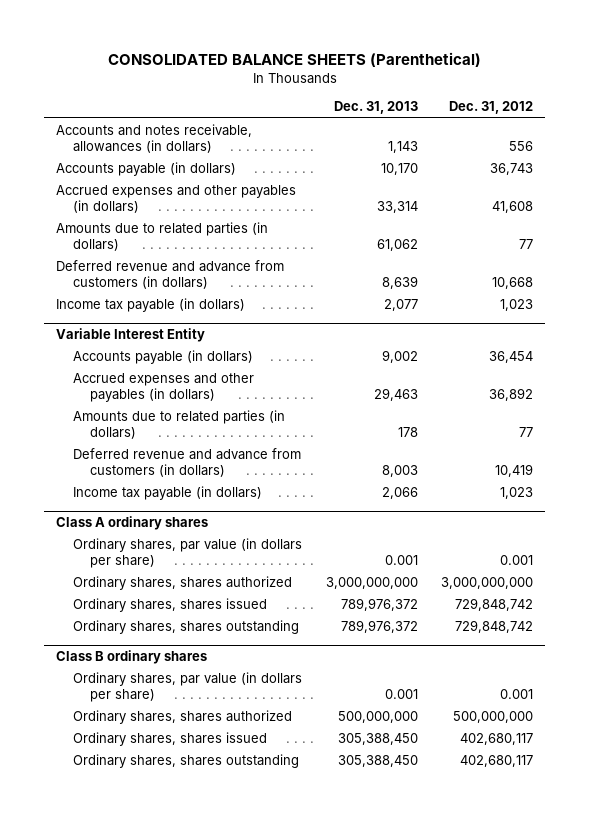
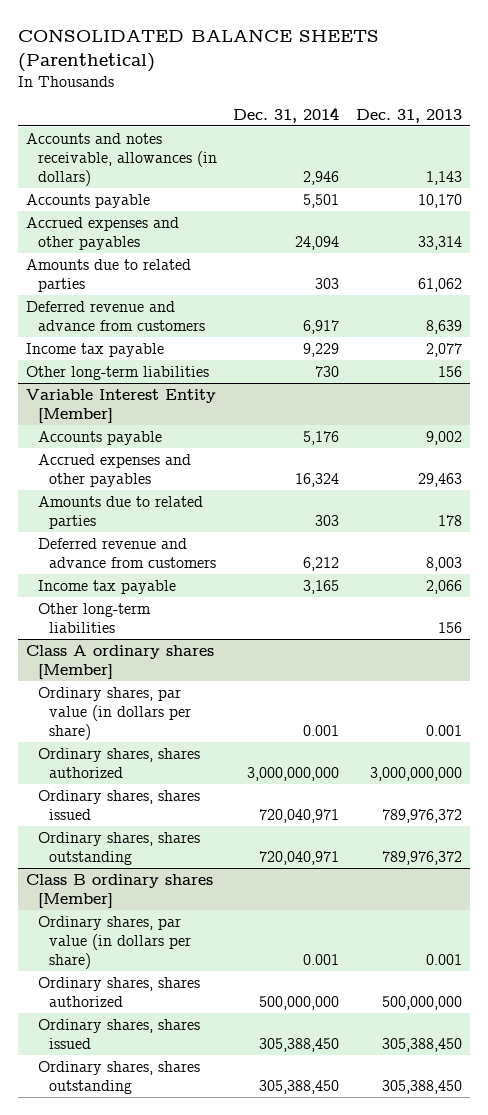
- | Dec. 31, 2013 | Dec. 31, 2012
+ | Dec. 31, 2014 | Dec. 31, 2013
- Accounts payable (in dollars) | 10,170 | 36,743
- Accrued expenses and other payables (in dollars) | 33,314 | 41,608
- Amounts due to related parties (in dollars) | 61,062 | 77
- Deferred revenue and advance from customers (in dollars) | 8,639 | 10,668
- Income tax payable (in dollars) | 2,077 | 1,023
- Variable Interest Entity
- Accounts payable (in dollars) | 9,002 | 36,454
- Accrued expenses and other payables (in dollars) | 29,463 | 36,892
- Amounts due to related parties (in dollars) | 178 | 77
- Deferred revenue and advance from customers (in dollars) | 8,003 | 10,419
- Income tax payable (in dollars) | 2,066 | 1,023
- Class A ordinary shares
+ Accounts payable | 5,501 | 10,170
+ Accrued expenses and other payables | 24,094 | 33,314
+ Amounts due to related parties | 303 | 61,062
+ Deferred revenue and advance from customers | 6,917 | 8,639
+ Income tax payable | 9,229 | 2,077
+ Other long-term liabilities | 730 | 156
+ Variable Interest Entity [Member]
+ Accounts payable | 5,176 | 9,002
+ Accrued expenses and other payables | 16,324 | 29,463
+ Amounts due to related parties | 303 | 178
+ Deferred revenue and advance from customers | 6,212 | 8,003
+ Income tax payable | 3,165 | 2,066
+ Other long-term liabilities | | 156
+ Class A ordinary shares [Member]
- Class B ordinary shares
+ Class B ordinary shares [Member]

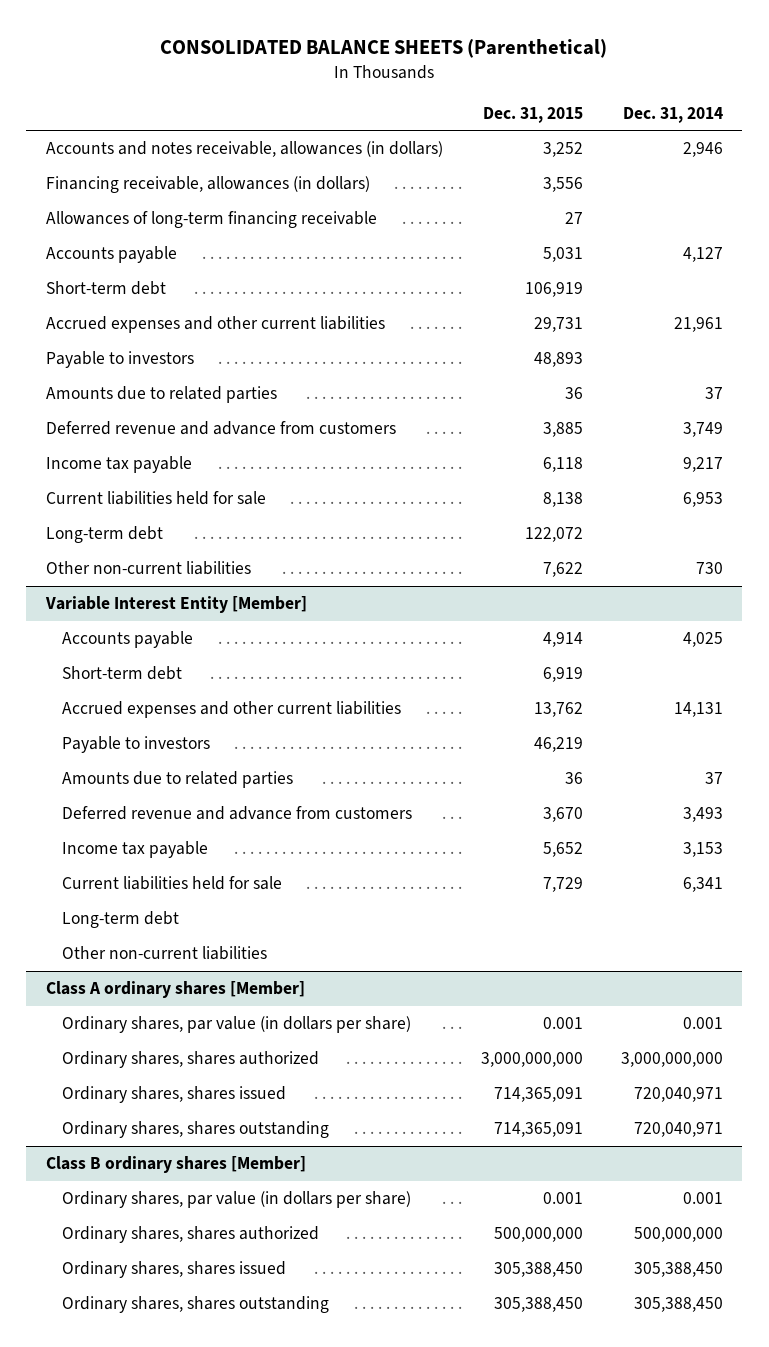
- | Dec. 31, 2014 | Dec. 31, 2013
+ | Dec. 31, 2015 | Dec. 31, 2014
- Accounts payable | 5,501 | 10,170
- Accrued expenses and other payables | 24,094 | 33,314
- Amounts due to related parties | 303 | 61,062
- Deferred revenue and advance from customers | 6,917 | 8,639
- Income tax payable | 9,229 | 2,077
- Other long-term liabilities | 730 | 156
+ Financing receivable, allowances (in dollars) | 3,556 |
+ Allowances of long-term financing receivable | 27 |
+ Accounts payable | 5,031 | 4,127
+ Short-term debt | 106,919 |
+ Accrued expenses and other current liabilities | 29,731 | 21,961
+ Payable to investors | 48,893 |
+ Amounts due to related parties | 36 | 37
+ Deferred revenue and advance from customers | 3,885 | 3,749
+ Income tax payable | 6,118 | 9,217
+ Current liabilities held for sale | 8,138 | 6,953
+ Long-term debt | 122,072 |
+ Other non-current liabilities | 7,622 | 730
@ Variable Interest Entity [Member]
- Accounts payable | 5,176 | 9,002
- Accrued expenses and other payables | 16,324 | 29,463
- Amounts due to related parties | 303 | 178
- Deferred revenue and advance from customers | 6,212 | 8,003
- Income tax payable | 3,165 | 2,066
- Other long-term liabilities | | 156
+ Accounts payable | 4,914 | 4,025
+ Short-term debt | 6,919 |
+ Accrued expenses and other current liabilities | 13,762 | 14,131
+ Payable to investors | 46,219 |
+ Amounts due to related parties | 36 | 37
+ Deferred revenue and advance from customers | 3,670 | 3,493
+ Income tax payable | 5,652 | 3,153
+ Current liabilities held for sale | 7,729 | 6,341
+ Long-term debt
+ Other non-current liabilities

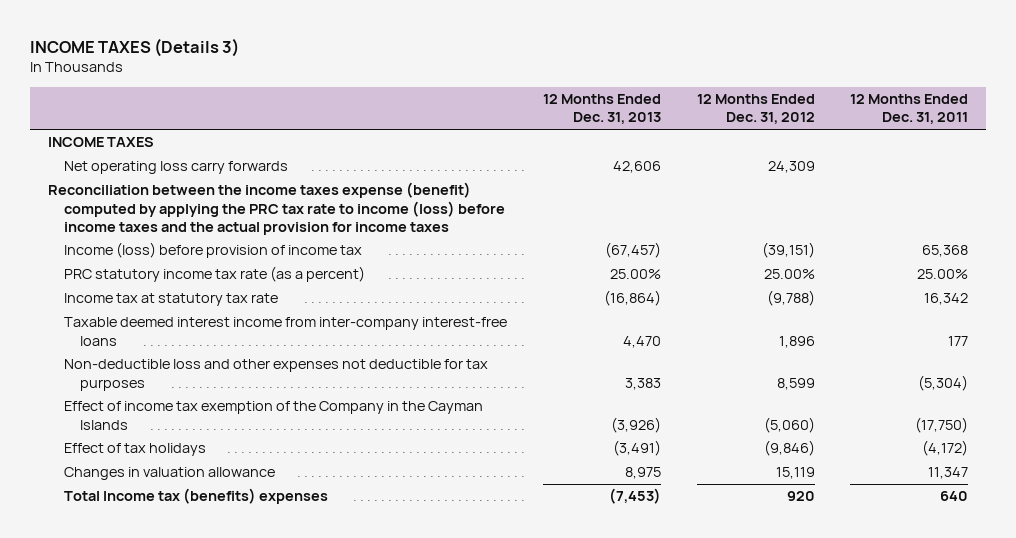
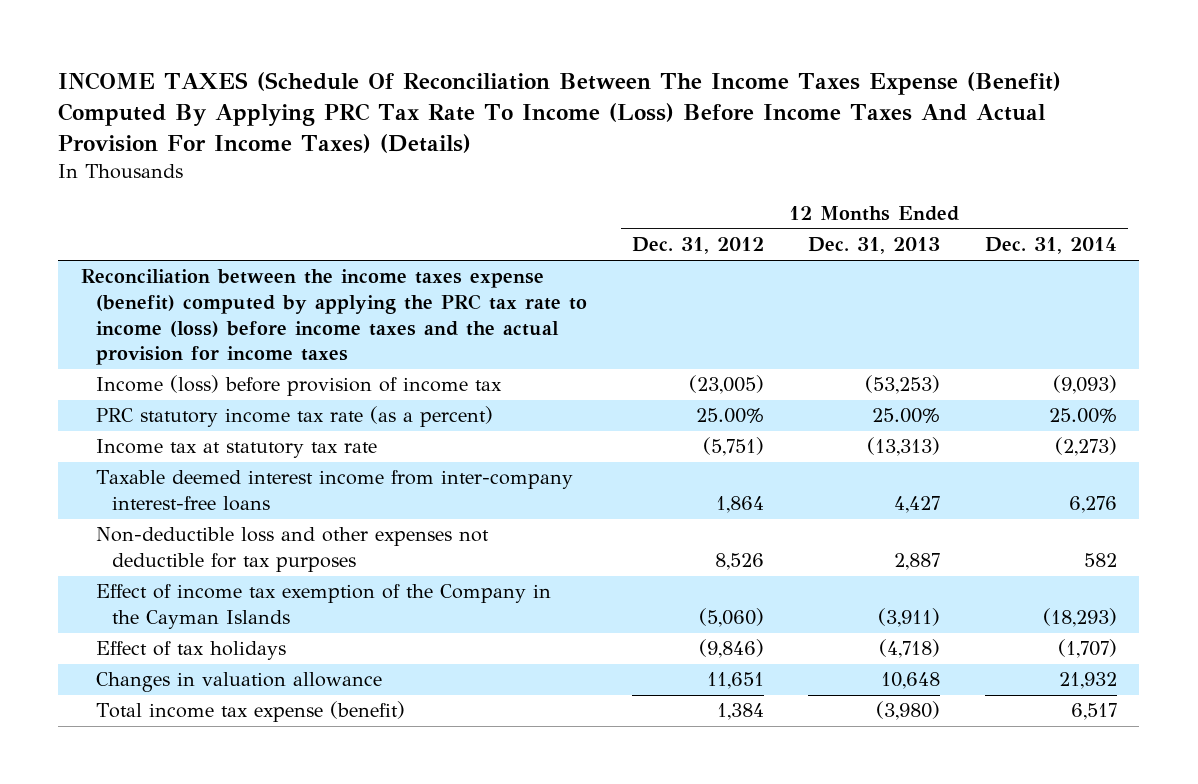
- INCOME TAXES (Details 3)
+ INCOME TAXES (Schedule Of Reconciliation Between The Income Taxes Expense (Benefit) Computed By Applying PRC Tax Rate To Income (Loss) Before Income Taxes And Actual Provision For Income Taxes) (Details)
- | 12 Months Ended Dec. 31, 2013 | 12 Months Ended Dec. 31, 2012 | 12 Months Ended Dec. 31, 2011
+ | 12 Months Ended Dec. 31, 2012 | 12 Months Ended Dec. 31, 2013 | 12 Months Ended Dec. 31, 2014
- INCOME TAXES
- Net operating loss carry forwards | 42,606 | 24,309 |
- Income (loss) before provision of income tax | (67,457) | (39,151) | 65,368
+ Income (loss) before provision of income tax | (23,005) | (53,253) | (9,093)
- Income tax at statutory tax rate | (16,864) | (9,788) | 16,342
- Taxable deemed interest income from inter-company interest-free loans | 4,470 | 1,896 | 177
- Non-deductible loss and other expenses not deductible for tax purposes | 3,383 | 8,599 | (5,304)
- Effect of income tax exemption of the Company in the Cayman Islands | (3,926) | (5,060) | (17,750)
- Effect of tax holidays | (3,491) | (9,846) | (4,172)
- Changes in valuation allowance | 8,975 | 15,119 | 11,347
- Total Income tax (benefits) expenses | (7,453) | 920 | 640
+ Income tax at statutory tax rate | (5,751) | (13,313) | (2,273)
+ Taxable deemed interest income from inter-company interest-free loans | 1,864 | 4,427 | 6,276
+ Non-deductible loss and other expenses not deductible for tax purposes | 8,526 | 2,887 | 582
+ Effect of income tax exemption of the Company in the Cayman Islands | (5,060) | (3,911) | (18,293)
+ Effect of tax holidays | (9,846) | (4,718) | (1,707)
+ Changes in valuation allowance | 11,651 | 10,648 | 21,932
+ Total income tax expense (benefit) | 1,384 | (3,980) | 6,517

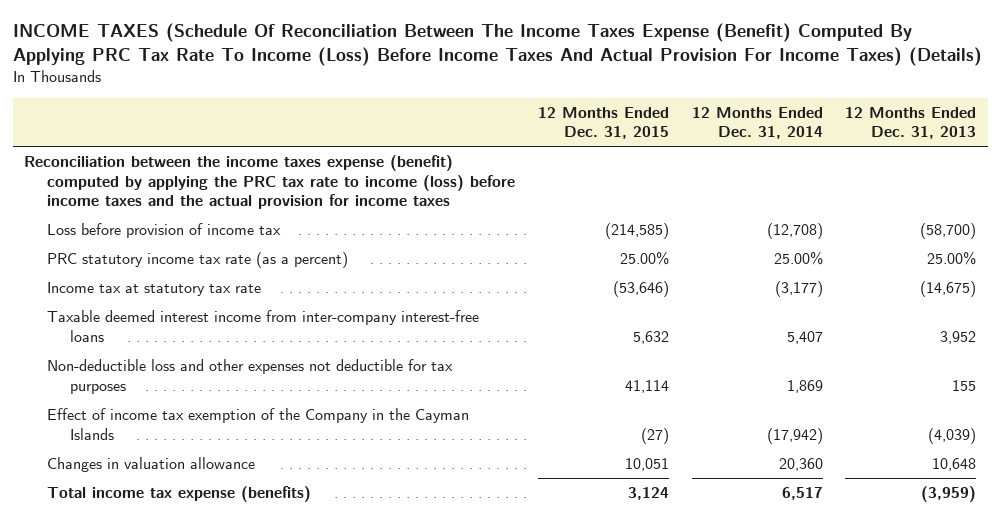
- | 12 Months Ended Dec. 31, 2012 | 12 Months Ended Dec. 31, 2013 | 12 Months Ended Dec. 31, 2014
+ | 12 Months Ended Dec. 31, 2015 | 12 Months Ended Dec. 31, 2014 | 12 Months Ended Dec. 31, 2013
- Income (loss) before provision of income tax | (23,005) | (53,253) | (9,093)
+ Loss before provision of income tax | (214,585) | (12,708) | (58,700)
- Income tax at statutory tax rate | (5,751) | (13,313) | (2,273)
- Taxable deemed interest income from inter-company interest-free loans | 1,864 | 4,427 | 6,276
- Non-deductible loss and other expenses not deductible for tax purposes | 8,526 | 2,887 | 582
- Effect of income tax exemption of the Company in the Cayman Islands | (5,060) | (3,911) | (18,293)
- Effect of tax holidays | (9,846) | (4,718) | (1,707)
- Changes in valuation allowance | 11,651 | 10,648 | 21,932
- Total income tax expense (benefit) | 1,384 | (3,980) | 6,517
+ Income tax at statutory tax rate | (53,646) | (3,177) | (14,675)
+ Taxable deemed interest income from inter-company interest-free loans | 5,632 | 5,407 | 3,952
+ Non-deductible loss and other expenses not deductible for tax purposes | 41,114 | 1,869 | 155
+ Effect of income tax exemption of the Company in the Cayman Islands | (27) | (17,942) | (4,039)
+ Changes in valuation allowance | 10,051 | 20,360 | 10,648
+ Total income tax expense (benefits) | 3,124 | 6,517 | (3,959)

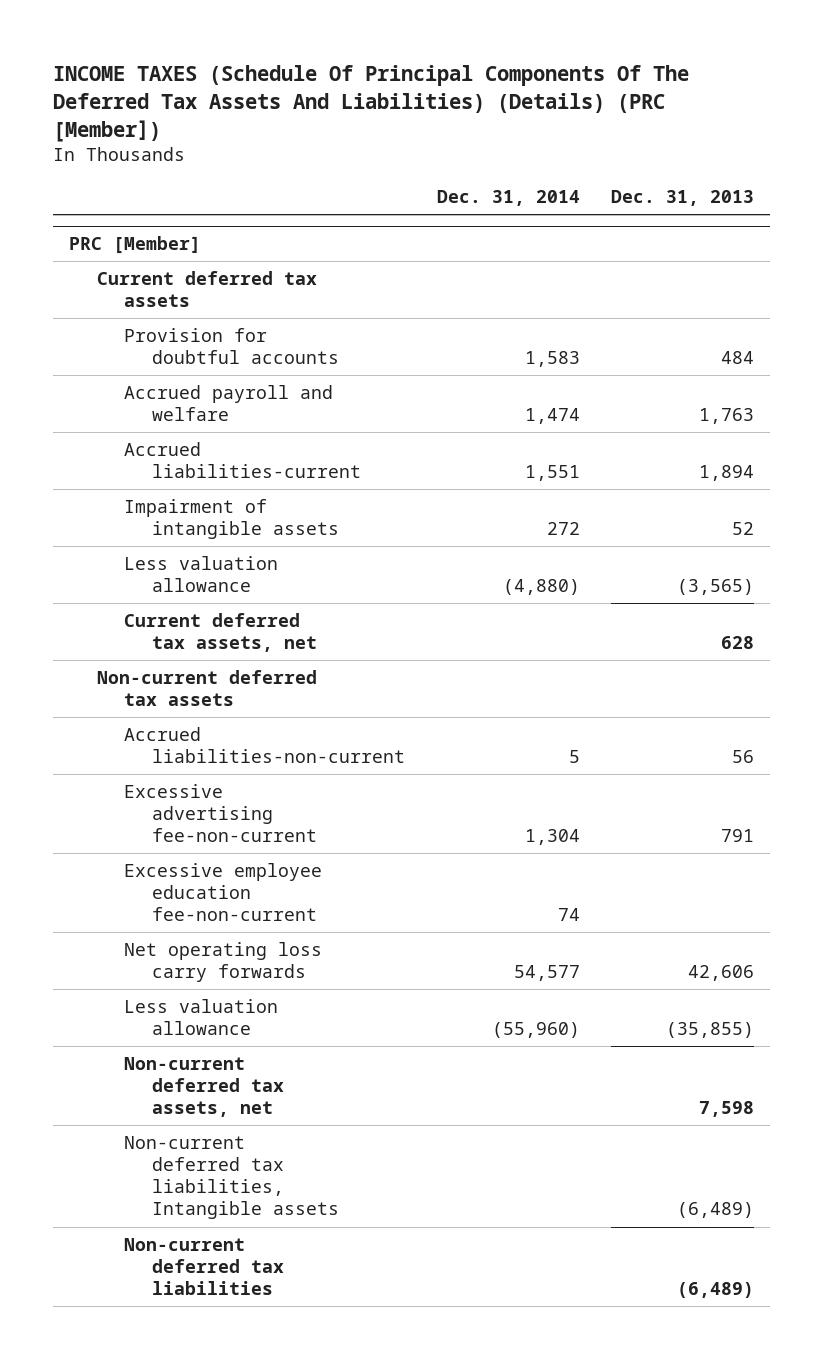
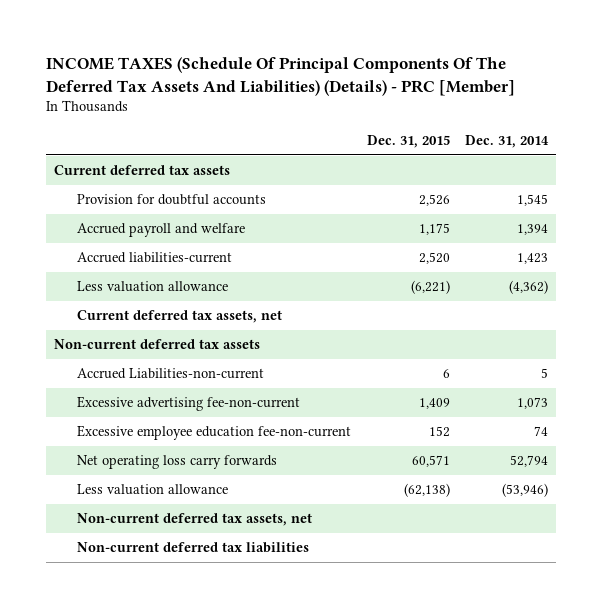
- INCOME TAXES (Schedule Of Principal Components Of The Deferred Tax Assets And Liabilities) (Details) (PRC [Member])
+ INCOME TAXES (Schedule Of Principal Components Of The Deferred Tax Assets And Liabilities) (Details) - PRC [Member]
- | Dec. 31, 2014 | Dec. 31, 2013
+ | Dec. 31, 2015 | Dec. 31, 2014
- PRC [Member]
- Provision for doubtful accounts | 1,583 | 484
- Accrued payroll and welfare | 1,474 | 1,763
- Accrued liabilities-current | 1,551 | 1,894
- Impairment of intangible assets | 272 | 52
- Less valuation allowance | (4,880) | (3,565)
+ Provision for doubtful accounts | 2,526 | 1,545
+ Accrued payroll and welfare | 1,175 | 1,394
+ Accrued liabilities-current | 2,520 | 1,423
+ Less valuation allowance | (6,221) | (4,362)
- Accrued liabilities-non-current | 5 | 56
- Excessive advertising fee-non-current | 1,304 | 791
+ Accrued Liabilities-non-current | 6 | 5
+ Excessive advertising fee-non-current | 1,409 | 1,073
- Net operating loss carry forwards | 54,577 | 42,606
- Less valuation allowance | (55,960) | (35,855)
+ Net operating loss carry forwards | 60,571 | 52,794
+ Less valuation allowance | (62,138) | (53,946)
- Non-current deferred tax liabilities, Intangible assets | | (6,489)

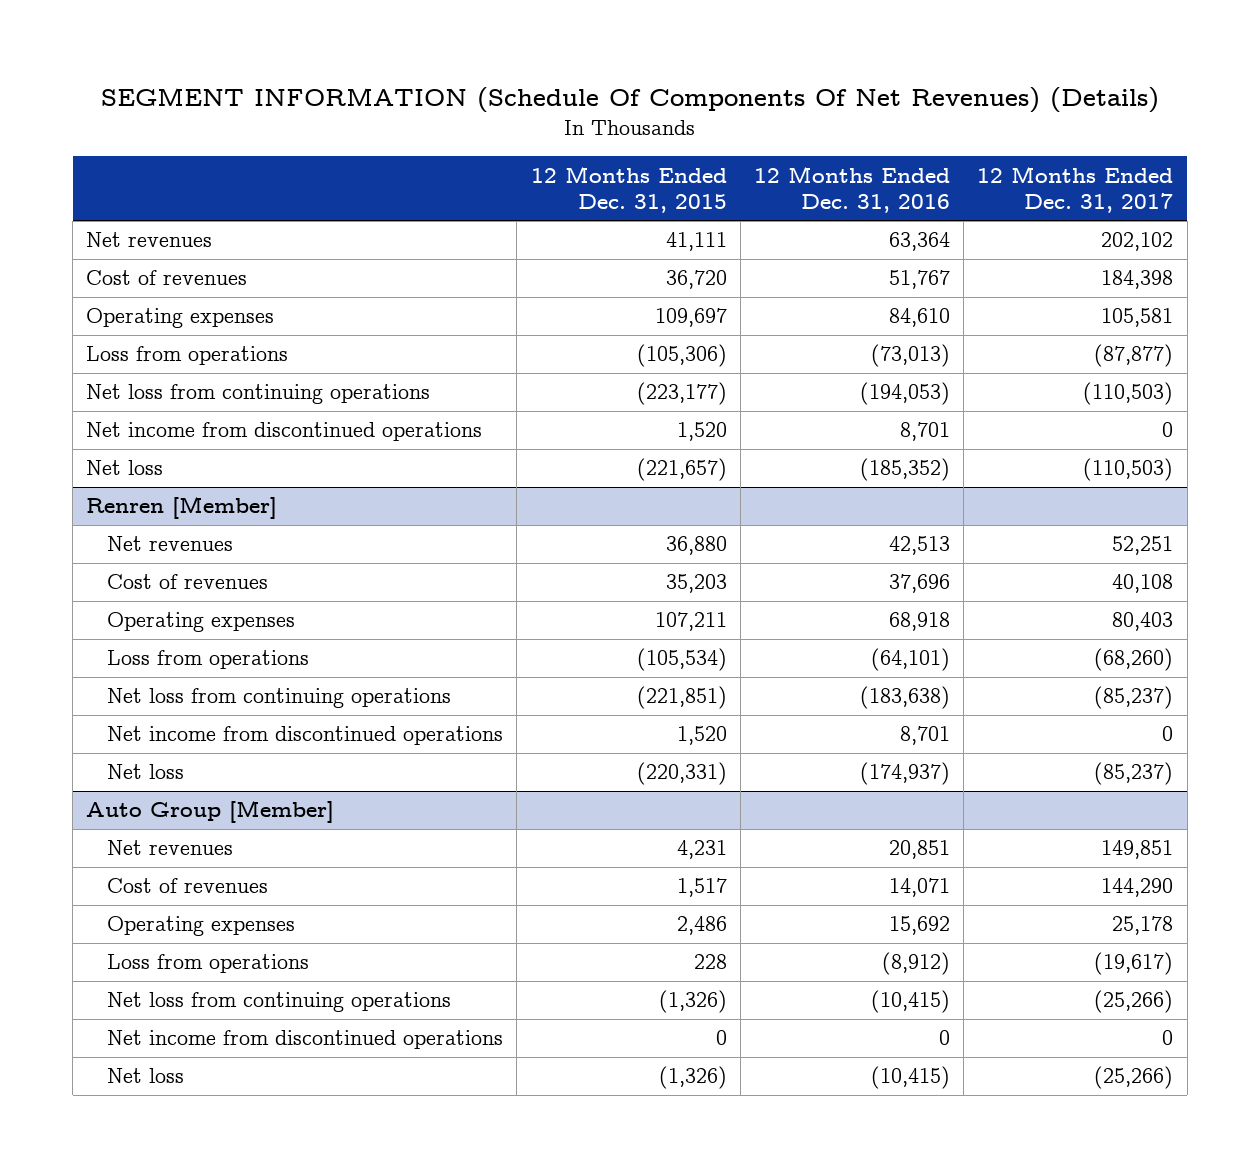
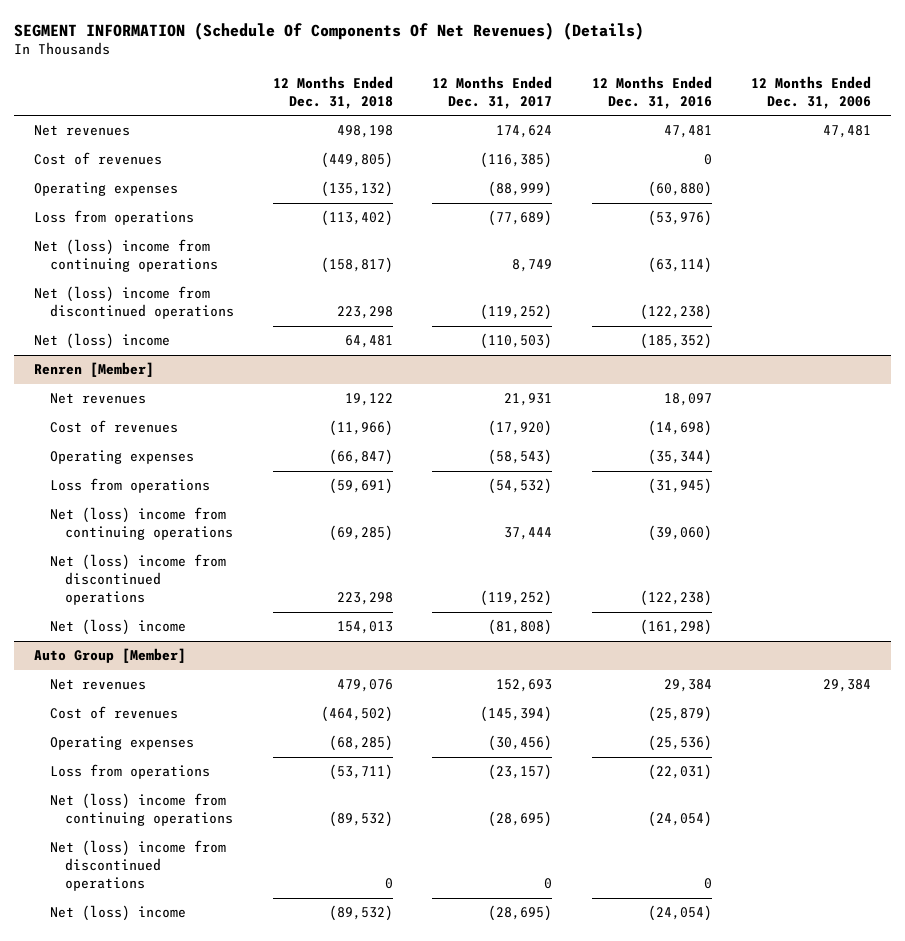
- | 12 Months Ended Dec. 31, 2015 | 12 Months Ended Dec. 31, 2016 | 12 Months Ended Dec. 31, 2017
+ | 12 Months Ended Dec. 31, 2018 | 12 Months Ended Dec. 31, 2017 | 12 Months Ended Dec. 31, 2016 | 12 Months Ended Dec. 31, 2006
- Net revenues | 41,111 | 63,364 | 202,102
- Cost of revenues | 36,720 | 51,767 | 184,398
- Operating expenses | 109,697 | 84,610 | 105,581
- Loss from operations | (105,306) | (73,013) | (87,877)
- Net loss from continuing operations | (223,177) | (194,053) | (110,503)
- Net income from discontinued operations | 1,520 | 8,701 | 0
- Net loss | (221,657) | (185,352) | (110,503)
+ Net revenues | 498,198 | 174,624 | 47,481 | 47,481
+ Cost of revenues | (449,805) | (116,385) | 0 |
+ Operating expenses | (135,132) | (88,999) | (60,880) |
+ Loss from operations | (113,402) | (77,689) | (53,976) |
+ Net (loss) income from continuing operations | (158,817) | 8,749 | (63,114) |
+ Net (loss) income from discontinued operations | 223,298 | (119,252) | (122,238) |
+ Net (loss) income | 64,481 | (110,503) | (185,352) |
@ Renren [Member]
- Net revenues | 36,880 | 42,513 | 52,251
- Cost of revenues | 35,203 | 37,696 | 40,108
- Operating expenses | 107,211 | 68,918 | 80,403
- Loss from operations | (105,534) | (64,101) | (68,260)
- Net loss from continuing operations | (221,851) | (183,638) | (85,237)
- Net income from discontinued operations | 1,520 | 8,701 | 0
- Net loss | (220,331) | (174,937) | (85,237)
+ Net revenues | 19,122 | 21,931 | 18,097 |
+ Cost of revenues | (11,966) | (17,920) | (14,698) |
+ Operating expenses | (66,847) | (58,543) | (35,344) |
+ Loss from operations | (59,691) | (54,532) | (31,945) |
+ Net (loss) income from continuing operations | (69,285) | 37,444 | (39,060) |
+ Net (loss) income from discontinued operations | 223,298 | (119,252) | (122,238) |
+ Net (loss) income | 154,013 | (81,808) | (161,298) |
@ Auto Group [Member]
- Net revenues | 4,231 | 20,851 | 149,851
- Cost of revenues | 1,517 | 14,071 | 144,290
- Operating expenses | 2,486 | 15,692 | 25,178
- Loss from operations | 228 | (8,912) | (19,617)
- Net loss from continuing operations | (1,326) | (10,415) | (25,266)
- Net income from discontinued operations | 0 | 0 | 0
- Net loss | (1,326) | (10,415) | (25,266)
+ Net revenues | 479,076 | 152,693 | 29,384 | 29,384
+ Cost of revenues | (464,502) | (145,394) | (25,879) |
+ Operating expenses | (68,285) | (30,456) | (25,536) |
+ Loss from operations | (53,711) | (23,157) | (22,031) |
+ Net (loss) income from continuing operations | (89,532) | (28,695) | (24,054) |
+ Net (loss) income from discontinued operations | 0 | 0 | 0 |
+ Net (loss) income | (89,532) | (28,695) | (24,054) |

